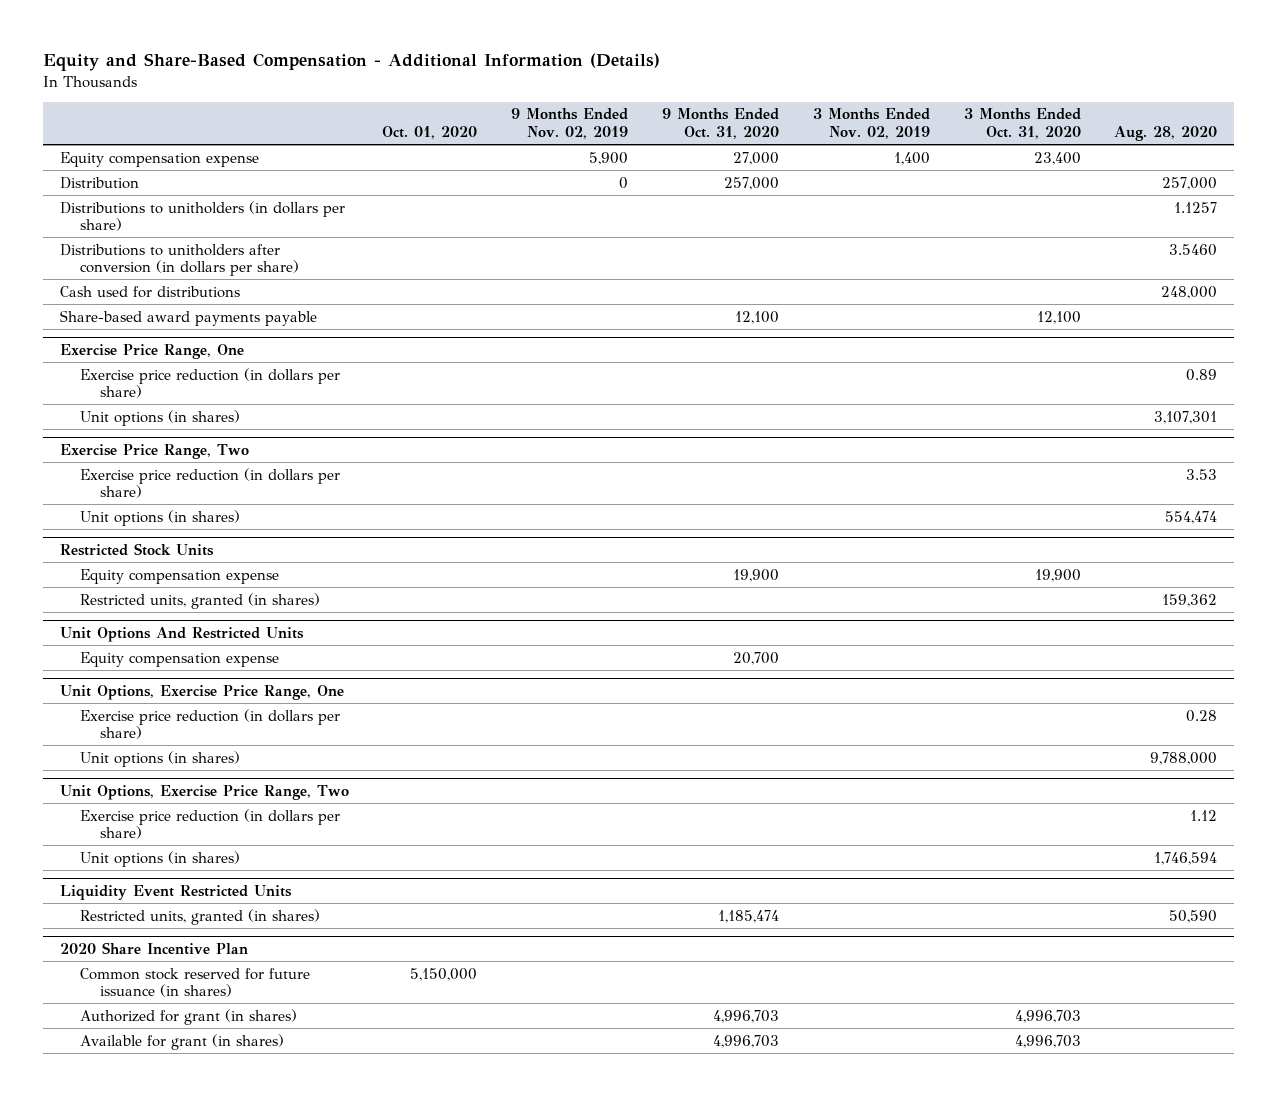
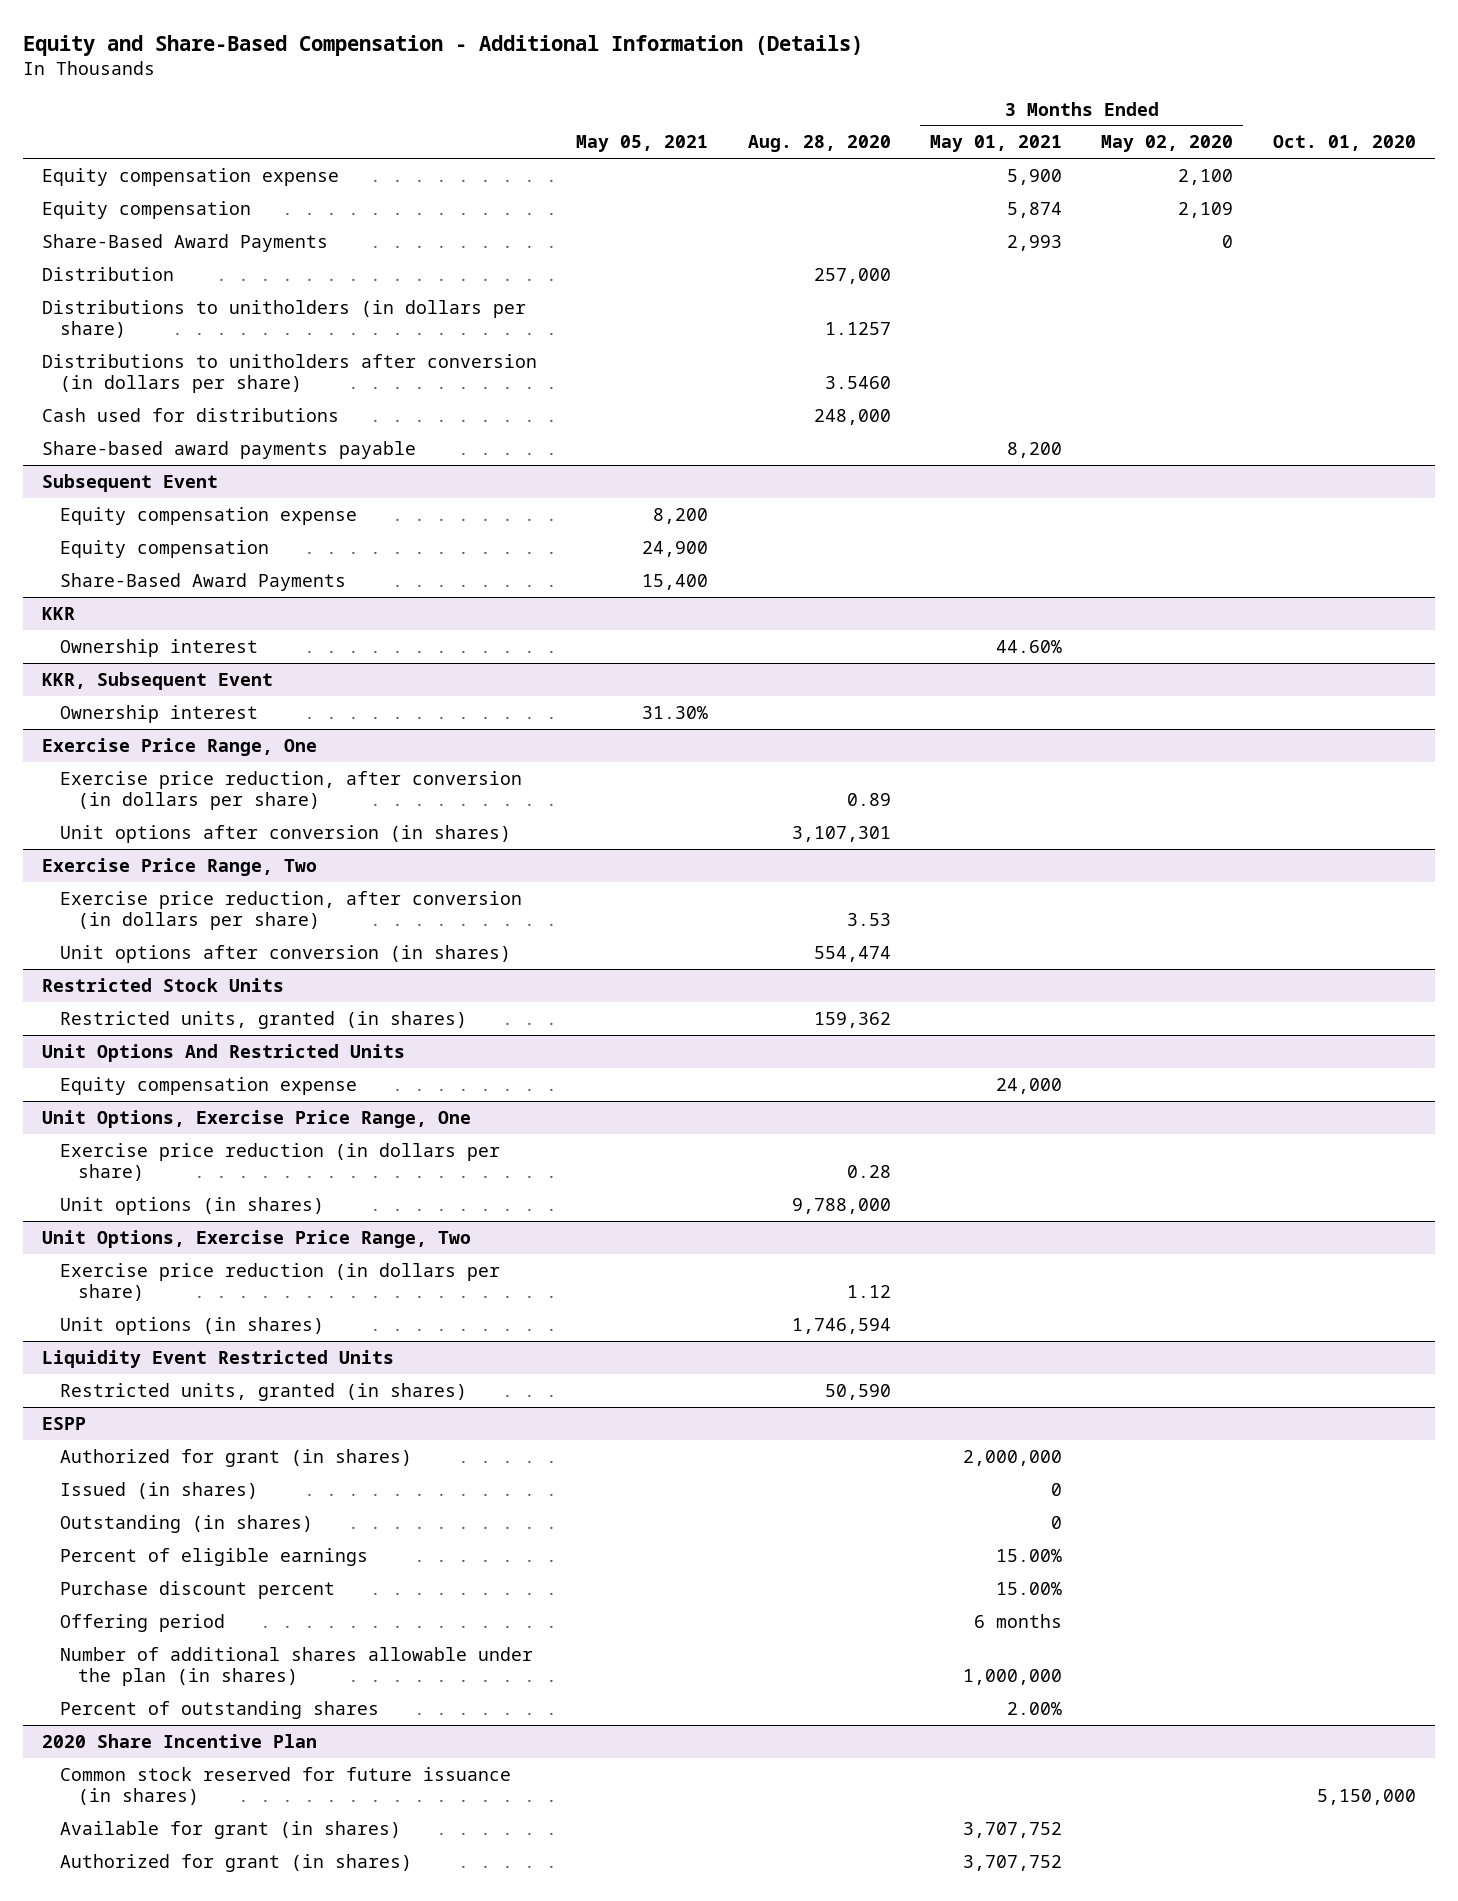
- | Oct. 01, 2020 | 9 Months Ended Nov. 02, 2019 | 9 Months Ended Oct. 31, 2020 | 3 Months Ended Nov. 02, 2019 | 3 Months Ended Oct. 31, 2020 | Aug. 28, 2020
+ | May 05, 2021 | Aug. 28, 2020 | 3 Months Ended May 01, 2021 | 3 Months Ended May 02, 2020 | Oct. 01, 2020
+ Equity compensation | | | 5,874 | 2,109 |
+ Share-Based Award Payments | | | 2,993 | 0 |
+ Subsequent Event
+ Equity compensation expense | 8,200 | | | |
+ Equity compensation | 24,900 | | | |
+ Share-Based Award Payments | 15,400 | | | |
+ KKR
+ Ownership interest | | | 44.60% | |
+ KKR, Subsequent Event
+ Ownership interest | 31.30% | | | |
@ Exercise Price Range, One
- Exercise price reduction (in dollars per share) | | | | | | 0.89
- Unit options (in shares) | | | | | | 3,107,301
+ Exercise price reduction, after conversion (in dollars per share) | | 0.89 | | |
+ Unit options after conversion (in shares) | | 3,107,301 | | |
@ Exercise Price Range, Two
- Exercise price reduction (in dollars per share) | | | | | | 3.53
- Unit options (in shares) | | | | | | 554,474
+ Exercise price reduction, after conversion (in dollars per share) | | 3.53 | | |
+ Unit options after conversion (in shares) | | 554,474 | | |
@ Restricted Stock Units
- Equity compensation expense | | | 19,900 | | 19,900 |
+ ESPP
+ Authorized for grant (in shares) | | | 2,000,000 | |
+ Issued (in shares) | | | 0 | |
+ Outstanding (in shares) | | | 0 | |
+ Percent of eligible earnings | | | 15.00% | |
+ Purchase discount percent | | | 15.00% | |
+ Offering period | | | 6 months | |
+ Number of additional shares allowable under the plan (in shares) | | | 1,000,000 | |
+ Percent of outstanding shares | | | 2.00% | |
@ 2020 Share Incentive Plan
moved down: Authorized for grant (in shares) | | | 3,707,752 | |

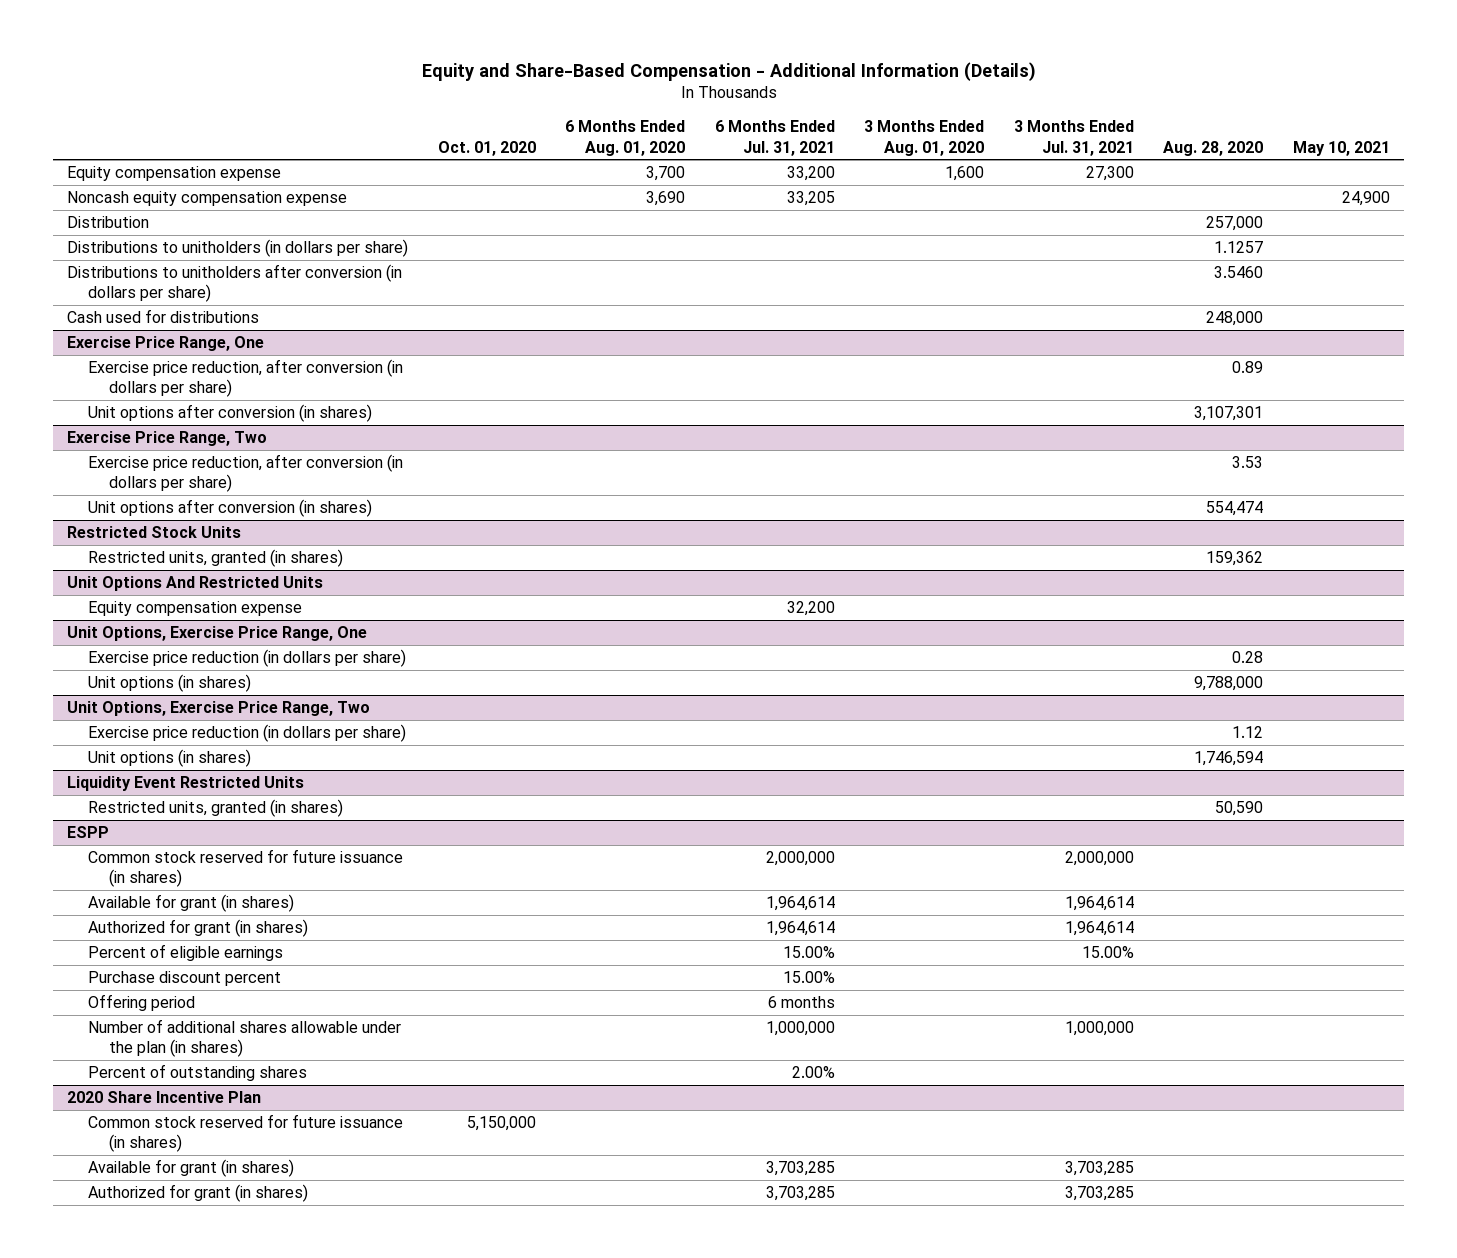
- | May 05, 2021 | Aug. 28, 2020 | 3 Months Ended May 01, 2021 | 3 Months Ended May 02, 2020 | Oct. 01, 2020
+ | Oct. 01, 2020 | 6 Months Ended Aug. 01, 2020 | 6 Months Ended Jul. 31, 2021 | 3 Months Ended Aug. 01, 2020 | 3 Months Ended Jul. 31, 2021 | Aug. 28, 2020 | May 10, 2021
- Equity compensation | | | 5,874 | 2,109 |
- Share-Based Award Payments | | | 2,993 | 0 |
+ Noncash equity compensation expense | | 3,690 | 33,205 | | | | 24,900
- Share-based award payments payable | | | 8,200 | |
- Subsequent Event
- Equity compensation expense | 8,200 | | | |
- Equity compensation | 24,900 | | | |
- Share-Based Award Payments | 15,400 | | | |
- KKR
- Ownership interest | | | 44.60% | |
- KKR, Subsequent Event
- Ownership interest | 31.30% | | | |
@ ESPP
+ Common stock reserved for future issuance (in shares) | | | 2,000,000 | | 2,000,000 | |
+ Available for grant (in shares) | | | 1,964,614 | | 1,964,614 | |
- Issued (in shares) | | | 0 | |
- Outstanding (in shares) | | | 0 | |

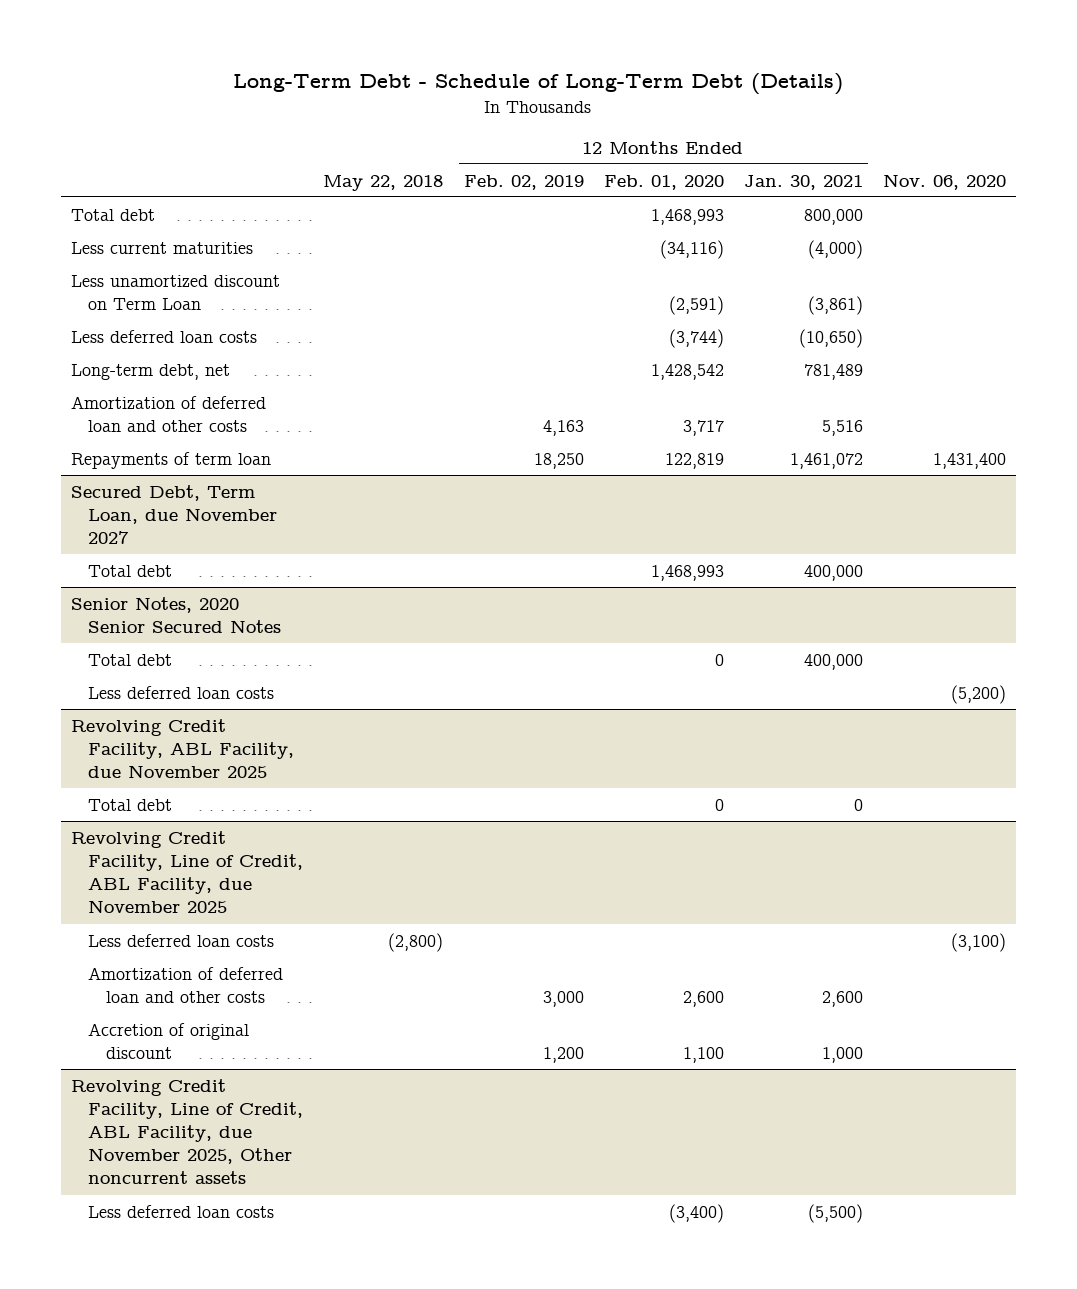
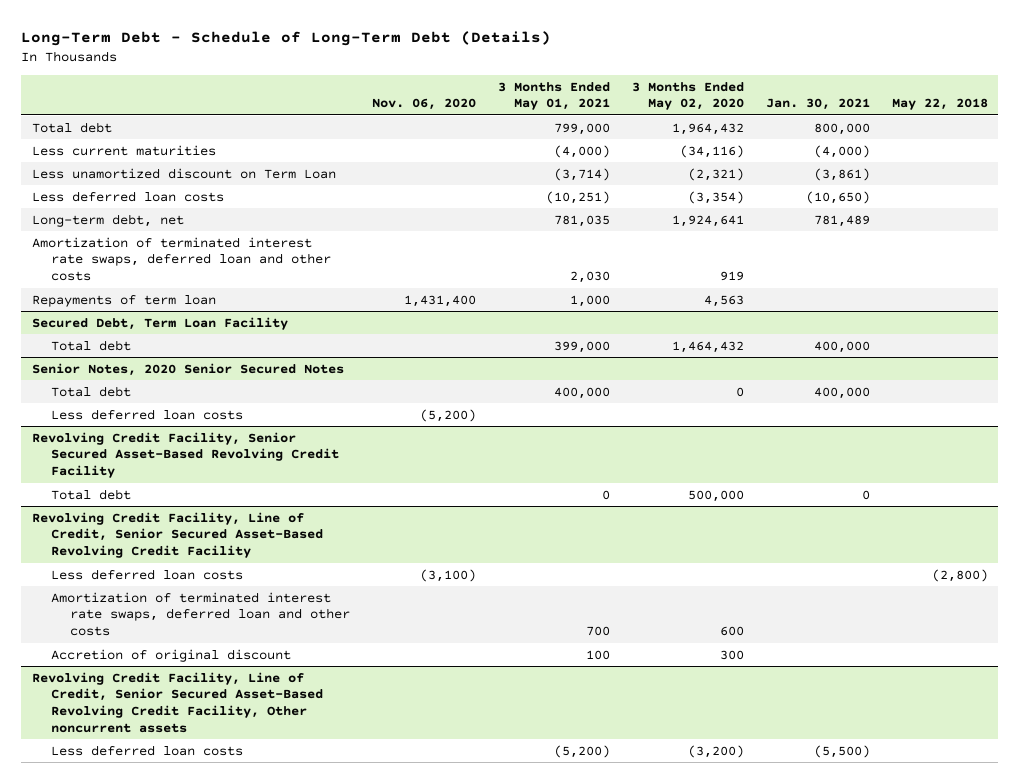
- | May 22, 2018 | 12 Months Ended Feb. 02, 2019 | 12 Months Ended Feb. 01, 2020 | 12 Months Ended Jan. 30, 2021 | Nov. 06, 2020
+ | Nov. 06, 2020 | 3 Months Ended May 01, 2021 | 3 Months Ended May 02, 2020 | Jan. 30, 2021 | May 22, 2018
- Amortization of deferred loan and other costs | | 4,163 | 3,717 | 5,516 |
+ Amortization of terminated interest rate swaps, deferred loan and other costs | | 2,030 | 919 | |
- Secured Debt, Term Loan, due November 2027
+ Secured Debt, Term Loan Facility
- Revolving Credit Facility, ABL Facility, due November 2025
- Total debt | | | 0 | 0 |
- Revolving Credit Facility, Line of Credit, ABL Facility, due November 2025
+ Revolving Credit Facility, Senior Secured Asset-Based Revolving Credit Facility
+ Total debt | | 0 | 500,000 | 0 |
+ Revolving Credit Facility, Line of Credit, Senior Secured Asset-Based Revolving Credit Facility
- Amortization of deferred loan and other costs | | 3,000 | 2,600 | 2,600 |
+ Amortization of terminated interest rate swaps, deferred loan and other costs | | 700 | 600 | |
- Revolving Credit Facility, Line of Credit, ABL Facility, due November 2025, Other noncurrent assets
+ Revolving Credit Facility, Line of Credit, Senior Secured Asset-Based Revolving Credit Facility, Other noncurrent assets

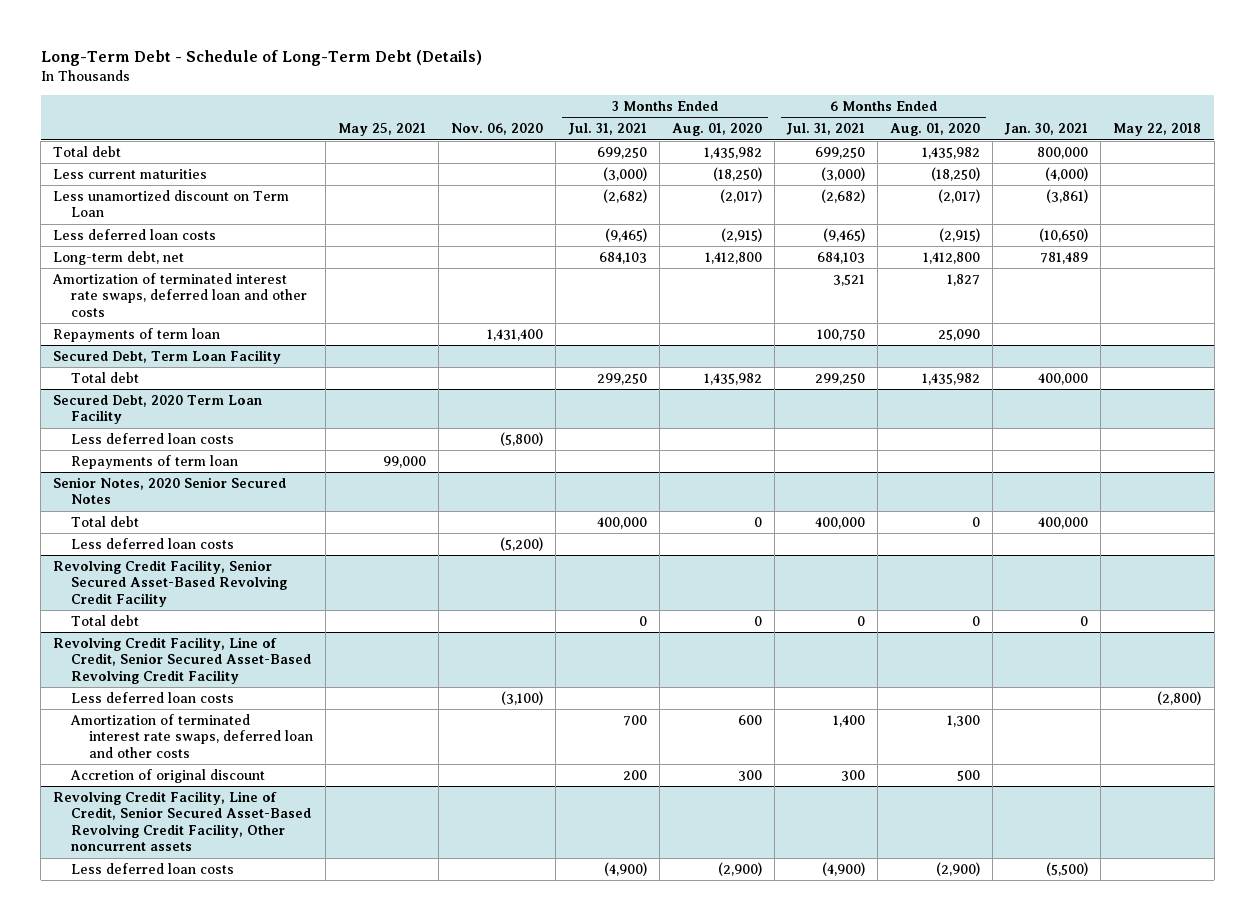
- | Nov. 06, 2020 | 3 Months Ended May 01, 2021 | 3 Months Ended May 02, 2020 | Jan. 30, 2021 | May 22, 2018
+ | May 25, 2021 | Nov. 06, 2020 | 3 Months Ended Jul. 31, 2021 | 3 Months Ended Aug. 01, 2020 | 6 Months Ended Jul. 31, 2021 | 6 Months Ended Aug. 01, 2020 | Jan. 30, 2021 | May 22, 2018
+ Secured Debt, 2020 Term Loan Facility
+ Less deferred loan costs | | (5,800) | | | | | |
+ Repayments of term loan | 99,000 | | | | | | |

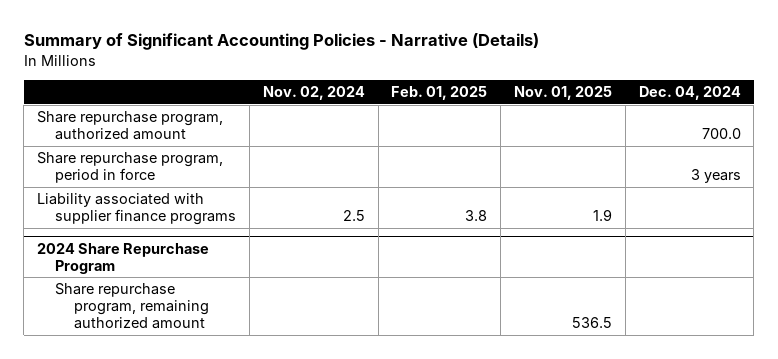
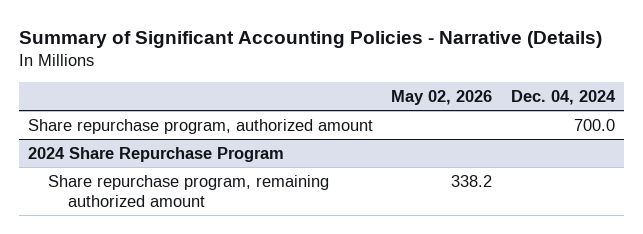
- | Nov. 02, 2024 | Feb. 01, 2025 | Nov. 01, 2025 | Dec. 04, 2024
+ | May 02, 2026 | Dec. 04, 2024
- Share repurchase program, period in force | | | | 3 years
- Liability associated with supplier finance programs | 2.5 | 3.8 | 1.9 |

